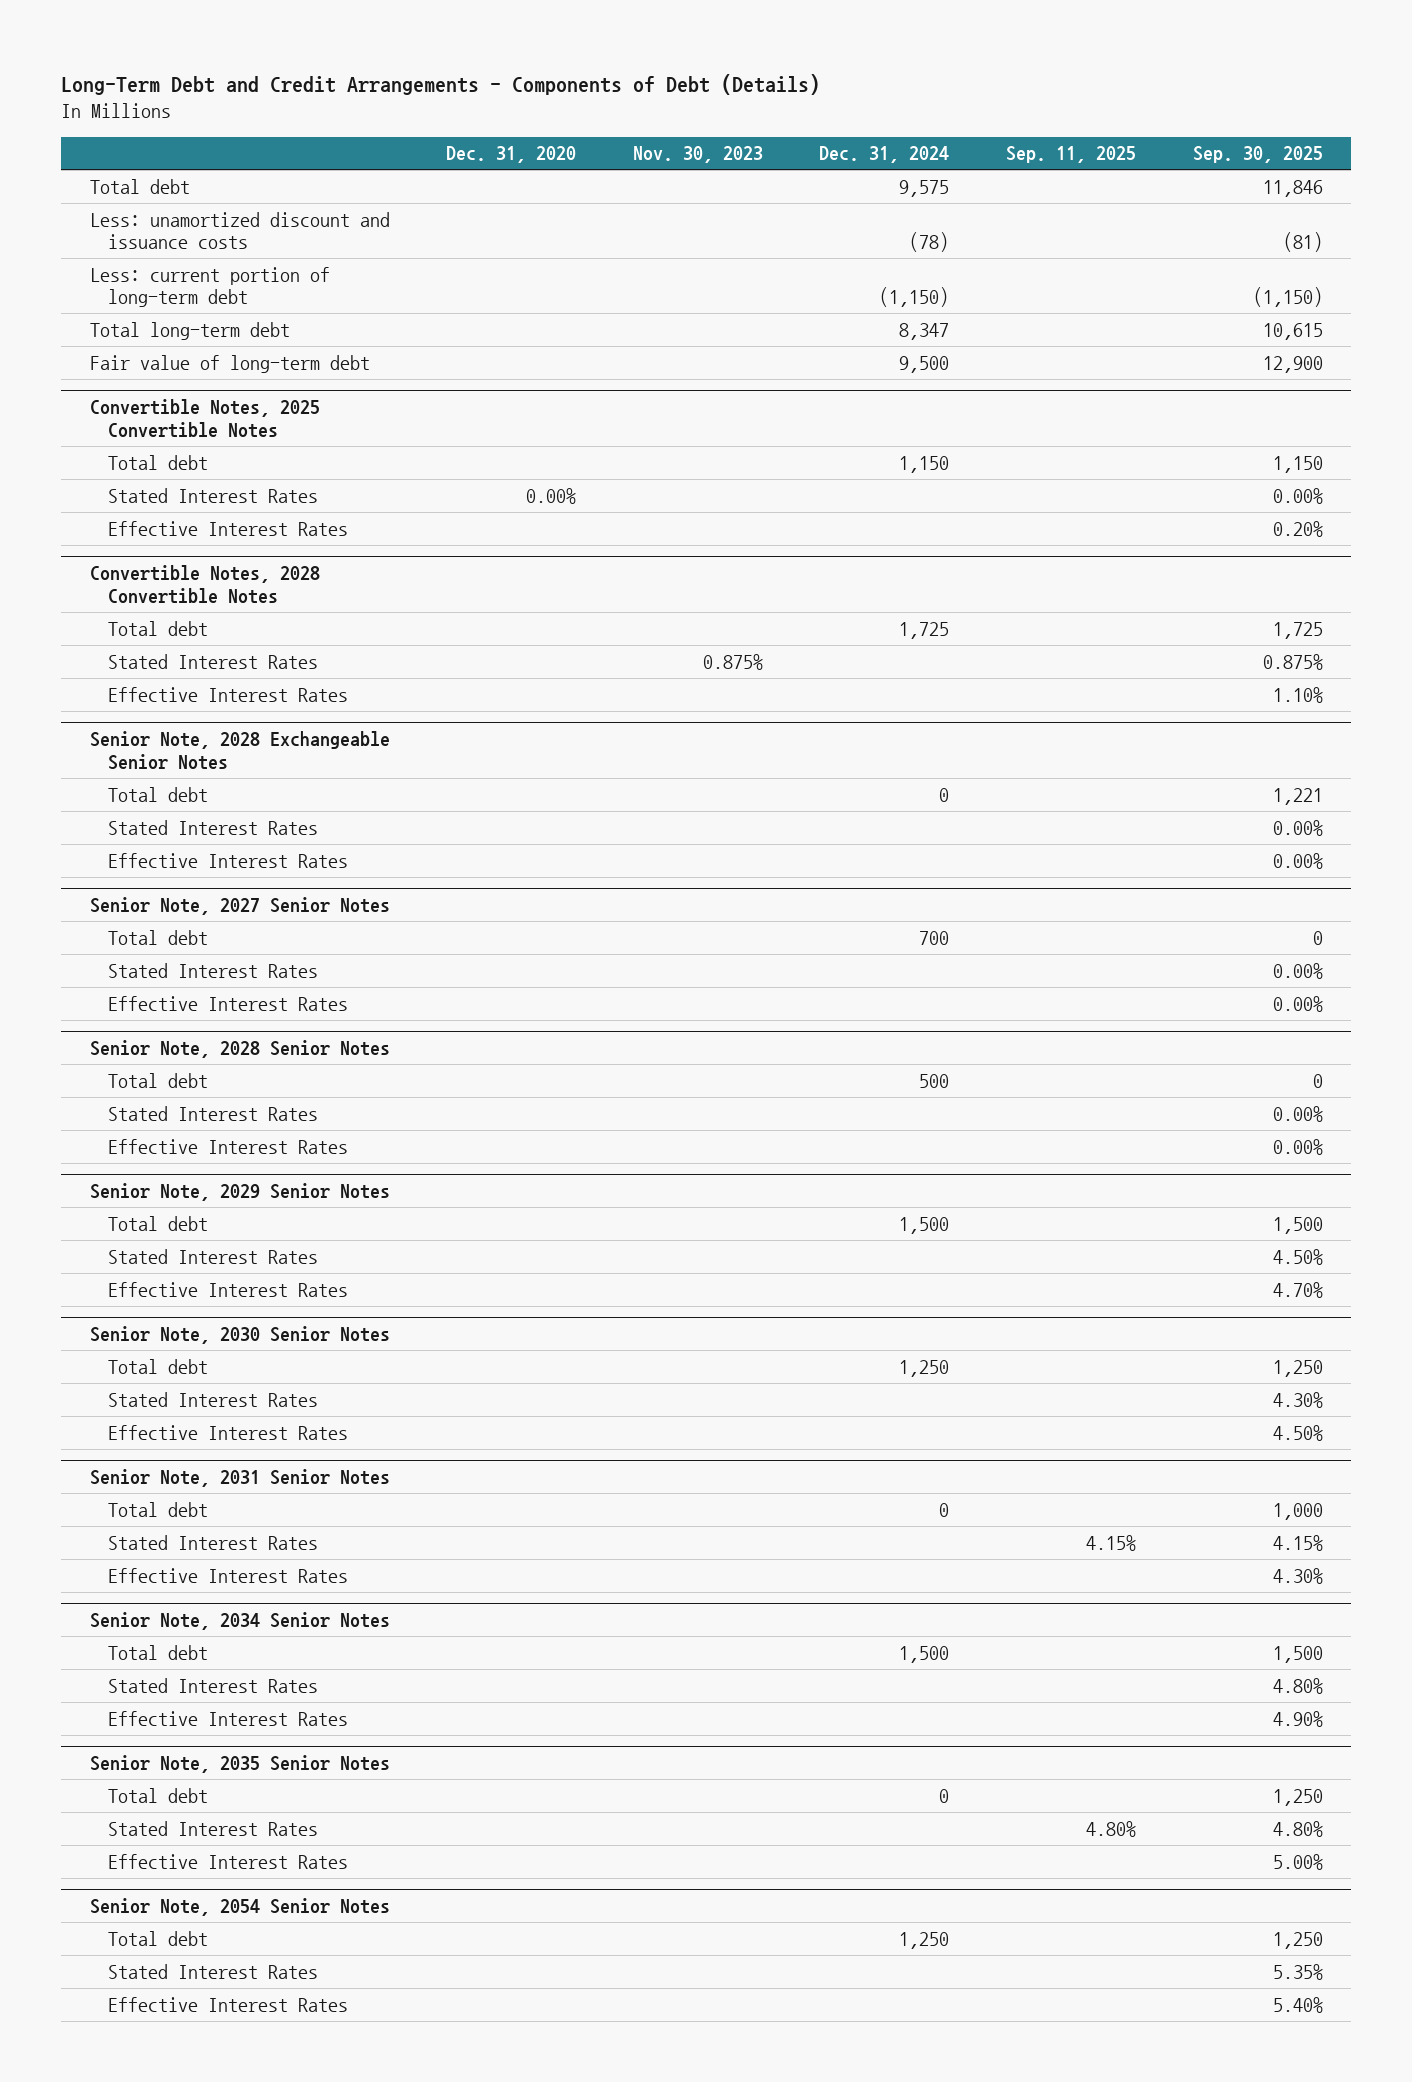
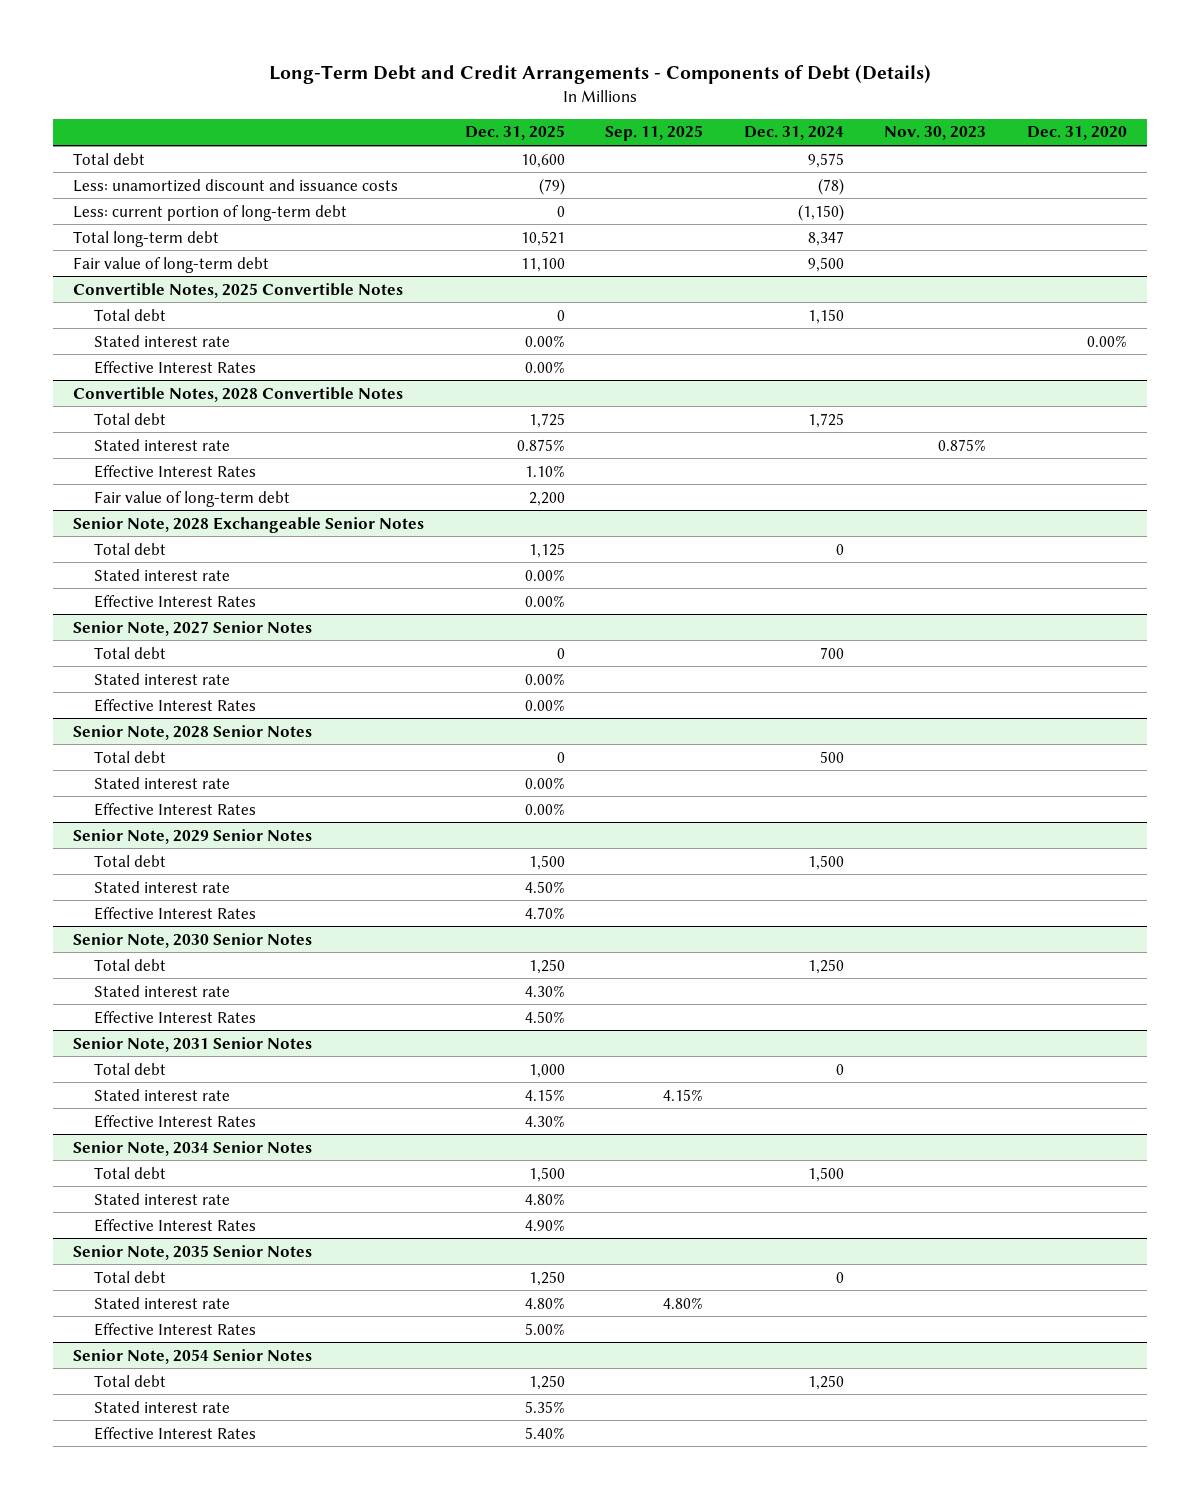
- | Dec. 31, 2020 | Nov. 30, 2023 | Dec. 31, 2024 | Sep. 11, 2025 | Sep. 30, 2025
+ | Dec. 31, 2025 | Sep. 11, 2025 | Dec. 31, 2024 | Nov. 30, 2023 | Dec. 31, 2020
@ Convertible Notes, 2025 Convertible Notes
- Stated Interest Rates | 0.00% | | | | 0.00%
+ Stated interest rate | 0.00% | | | | 0.00%
@ Convertible Notes, 2028 Convertible Notes
- Stated Interest Rates | | 0.875% | | | 0.875%
+ Stated interest rate | 0.875% | | | 0.875% |
+ Fair value of long-term debt | 2,200 | | | |
@ Senior Note, 2028 Exchangeable Senior Notes
- Stated Interest Rates | | | | | 0.00%
+ Stated interest rate | 0.00% | | | |
@ Senior Note, 2027 Senior Notes
- Stated Interest Rates | | | | | 0.00%
+ Stated interest rate | 0.00% | | | |
@ Senior Note, 2028 Senior Notes
- Stated Interest Rates | | | | | 0.00%
+ Stated interest rate | 0.00% | | | |
@ Senior Note, 2029 Senior Notes
- Stated Interest Rates | | | | | 4.50%
+ Stated interest rate | 4.50% | | | |
@ Senior Note, 2030 Senior Notes
- Stated Interest Rates | | | | | 4.30%
+ Stated interest rate | 4.30% | | | |
@ Senior Note, 2031 Senior Notes
- Stated Interest Rates | | | | 4.15% | 4.15%
+ Stated interest rate | 4.15% | 4.15% | | |
@ Senior Note, 2034 Senior Notes
- Stated Interest Rates | | | | | 4.80%
+ Stated interest rate | 4.80% | | | |
@ Senior Note, 2035 Senior Notes
- Stated Interest Rates | | | | 4.80% | 4.80%
+ Stated interest rate | 4.80% | 4.80% | | |
@ Senior Note, 2054 Senior Notes
- Stated Interest Rates | | | | | 5.35%
+ Stated interest rate | 5.35% | | | |

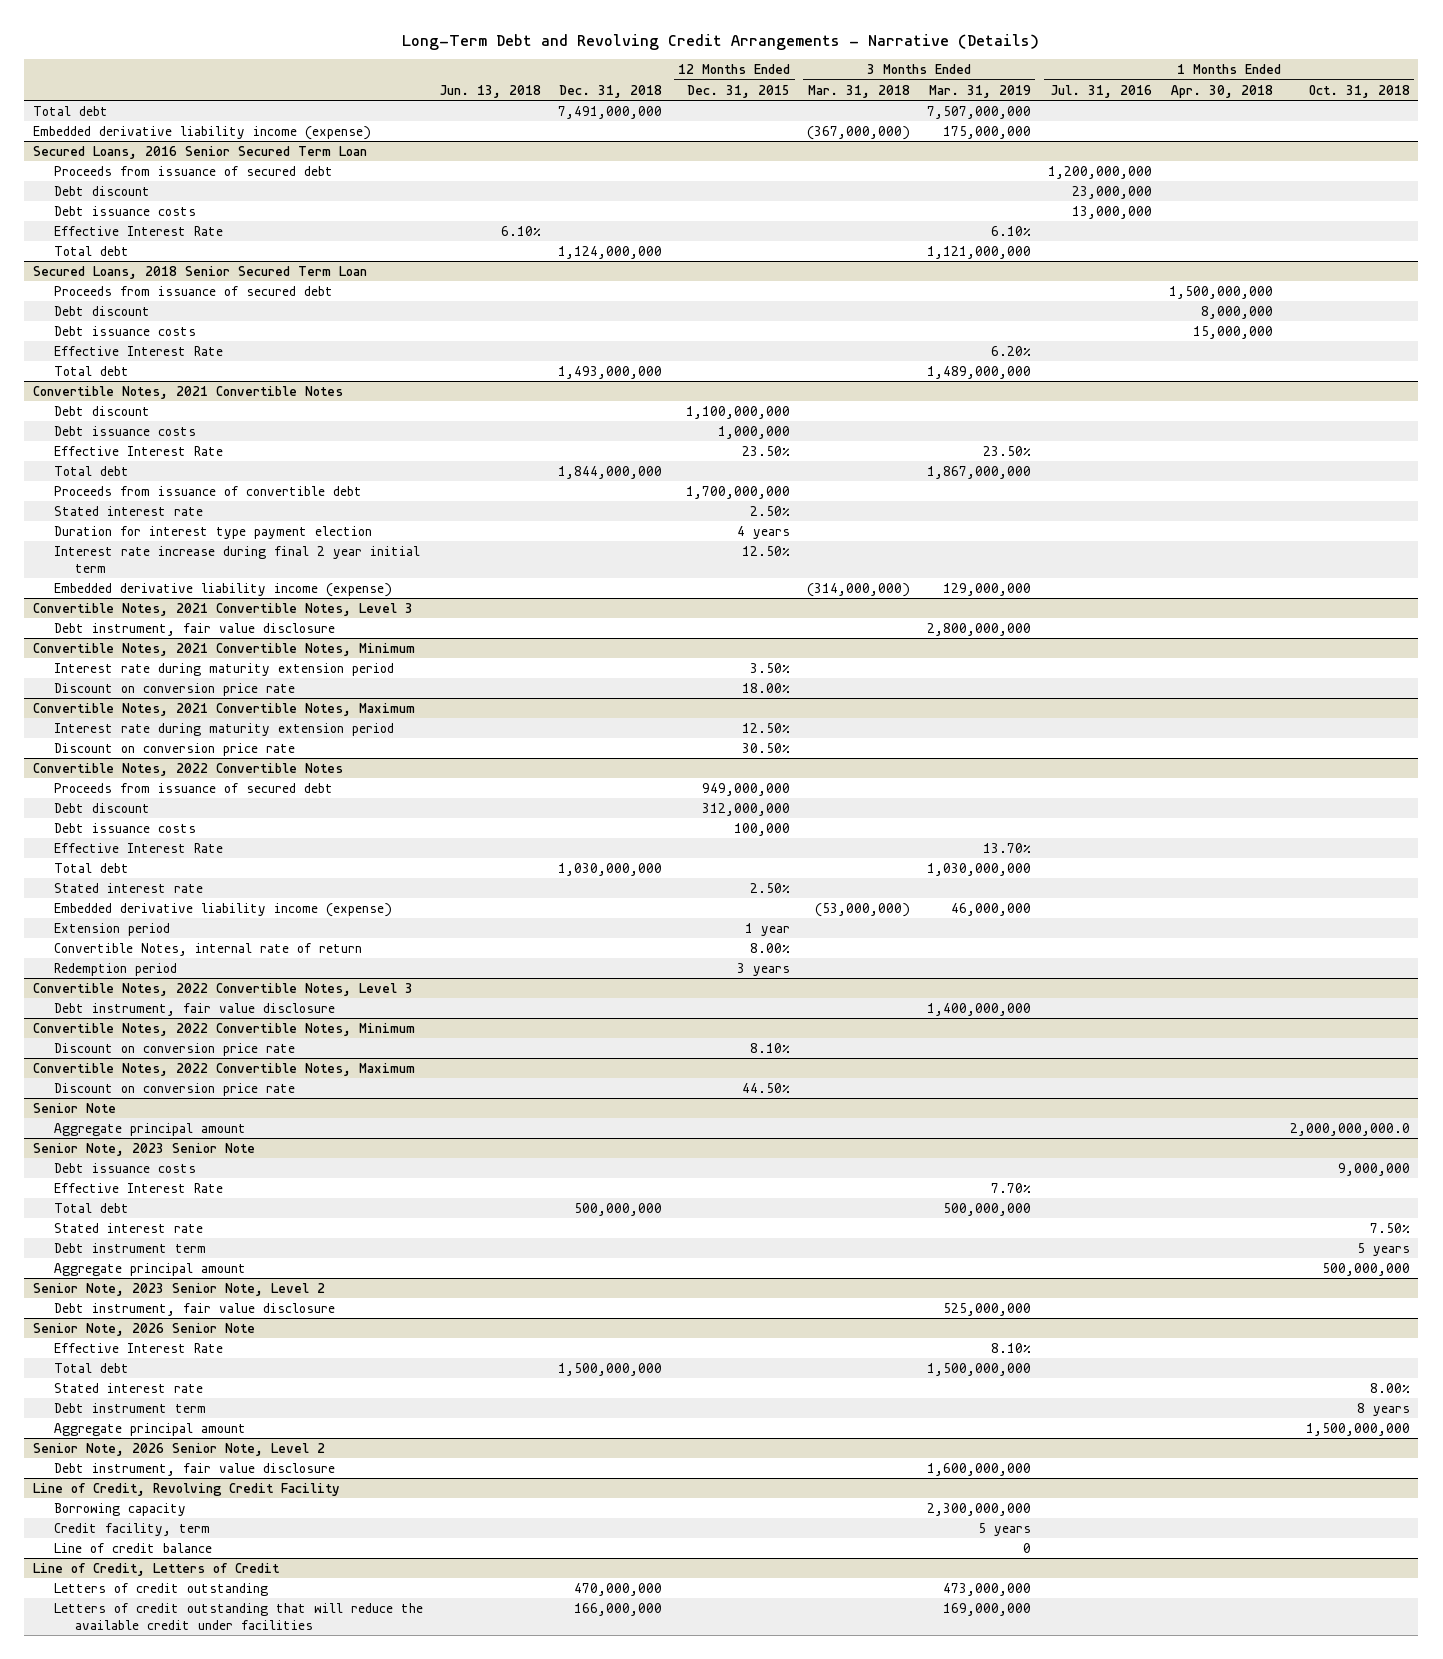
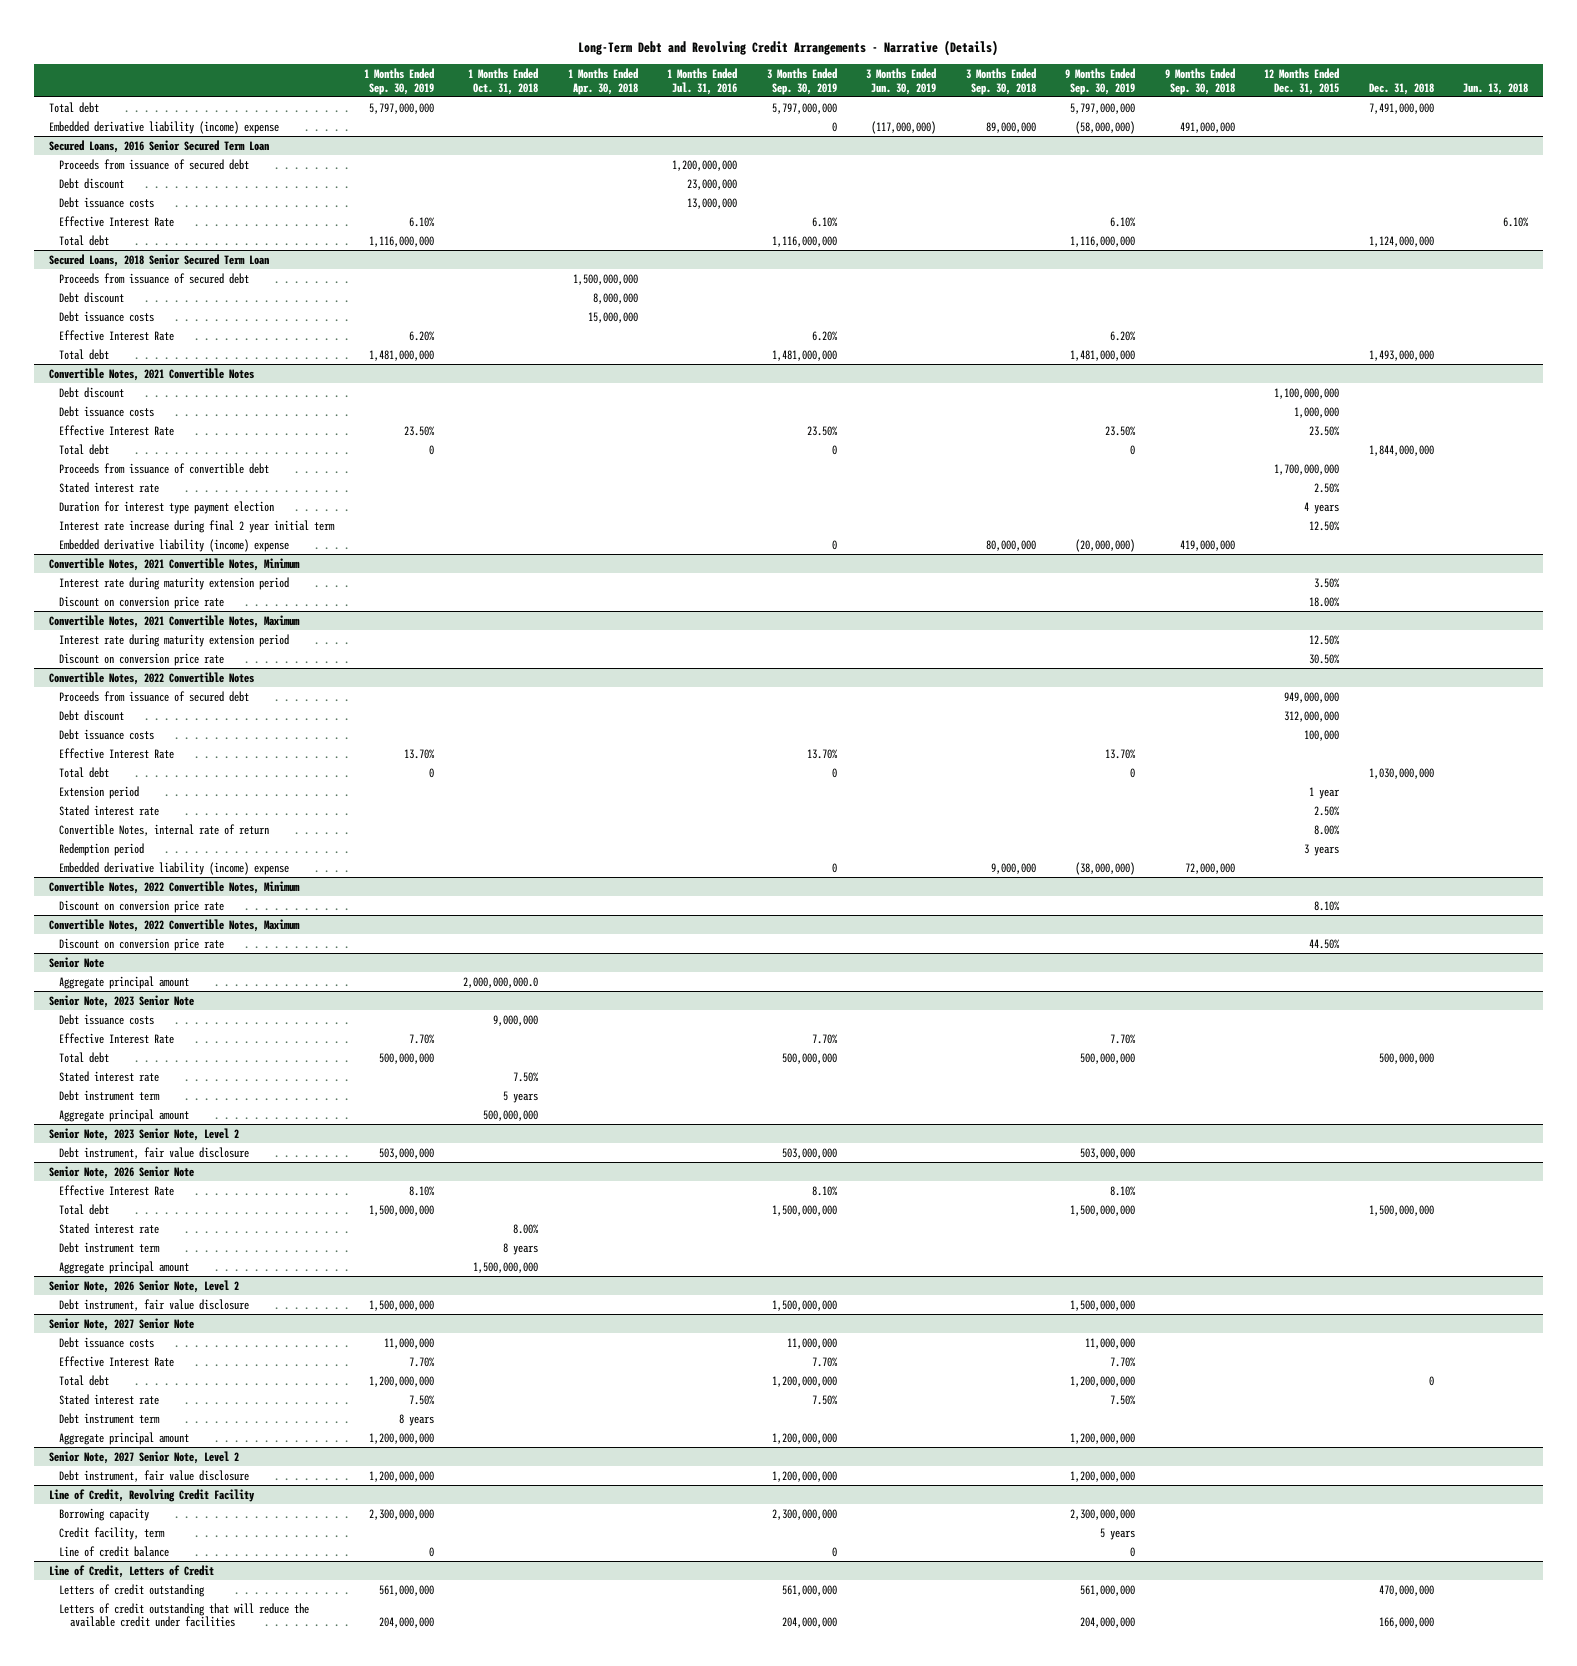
- | Jun. 13, 2018 | Dec. 31, 2018 | 12 Months Ended Dec. 31, 2015 | 3 Months Ended Mar. 31, 2018 | 3 Months Ended Mar. 31, 2019 | 1 Months Ended Jul. 31, 2016 | 1 Months Ended Apr. 30, 2018 | 1 Months Ended Oct. 31, 2018
+ | 1 Months Ended Sep. 30, 2019 | 1 Months Ended Oct. 31, 2018 | 1 Months Ended Apr. 30, 2018 | 1 Months Ended Jul. 31, 2016 | 3 Months Ended Sep. 30, 2019 | 3 Months Ended Jun. 30, 2019 | 3 Months Ended Sep. 30, 2018 | 9 Months Ended Sep. 30, 2019 | 9 Months Ended Sep. 30, 2018 | 12 Months Ended Dec. 31, 2015 | Dec. 31, 2018 | Jun. 13, 2018
- Embedded derivative liability income (expense) | | | | (367,000,000) | 175,000,000 | | |
+ Embedded derivative liability (income) expense | | | | | 0 | (117,000,000) | 89,000,000 | (58,000,000) | 491,000,000 | | |
@ Convertible Notes, 2021 Convertible Notes
- Embedded derivative liability income (expense) | | | | (314,000,000) | 129,000,000 | | |
- Convertible Notes, 2021 Convertible Notes, Level 3
- Debt instrument, fair value disclosure | | | | | 2,800,000,000 | | |
@ Convertible Notes, 2021 Convertible Notes
+ Embedded derivative liability (income) expense | | | | | 0 | | 80,000,000 | (20,000,000) | 419,000,000 | | |
@ Convertible Notes, 2022 Convertible Notes
- Embedded derivative liability income (expense) | | | | (53,000,000) | 46,000,000 | | |
moved down: Stated interest rate | | | | | | | | | | 2.50% | |
- Convertible Notes, 2022 Convertible Notes, Level 3
- Debt instrument, fair value disclosure | | | | | 1,400,000,000 | | |
@ Convertible Notes, 2022 Convertible Notes
+ Embedded derivative liability (income) expense | | | | | 0 | | 9,000,000 | (38,000,000) | 72,000,000 | | |
+ Senior Note, 2027 Senior Note
+ Debt issuance costs | 11,000,000 | | | | 11,000,000 | | | 11,000,000 | | | |
+ Effective Interest Rate | 7.70% | | | | 7.70% | | | 7.70% | | | |
+ Total debt | 1,200,000,000 | | | | 1,200,000,000 | | | 1,200,000,000 | | | 0 |
+ Stated interest rate | 7.50% | | | | 7.50% | | | 7.50% | | | |
+ Debt instrument term | 8 years | | | | | | | | | | |
+ Aggregate principal amount | 1,200,000,000 | | | | 1,200,000,000 | | | 1,200,000,000 | | | |
+ Senior Note, 2027 Senior Note, Level 2
+ Debt instrument, fair value disclosure | 1,200,000,000 | | | | 1,200,000,000 | | | 1,200,000,000 | | | |

